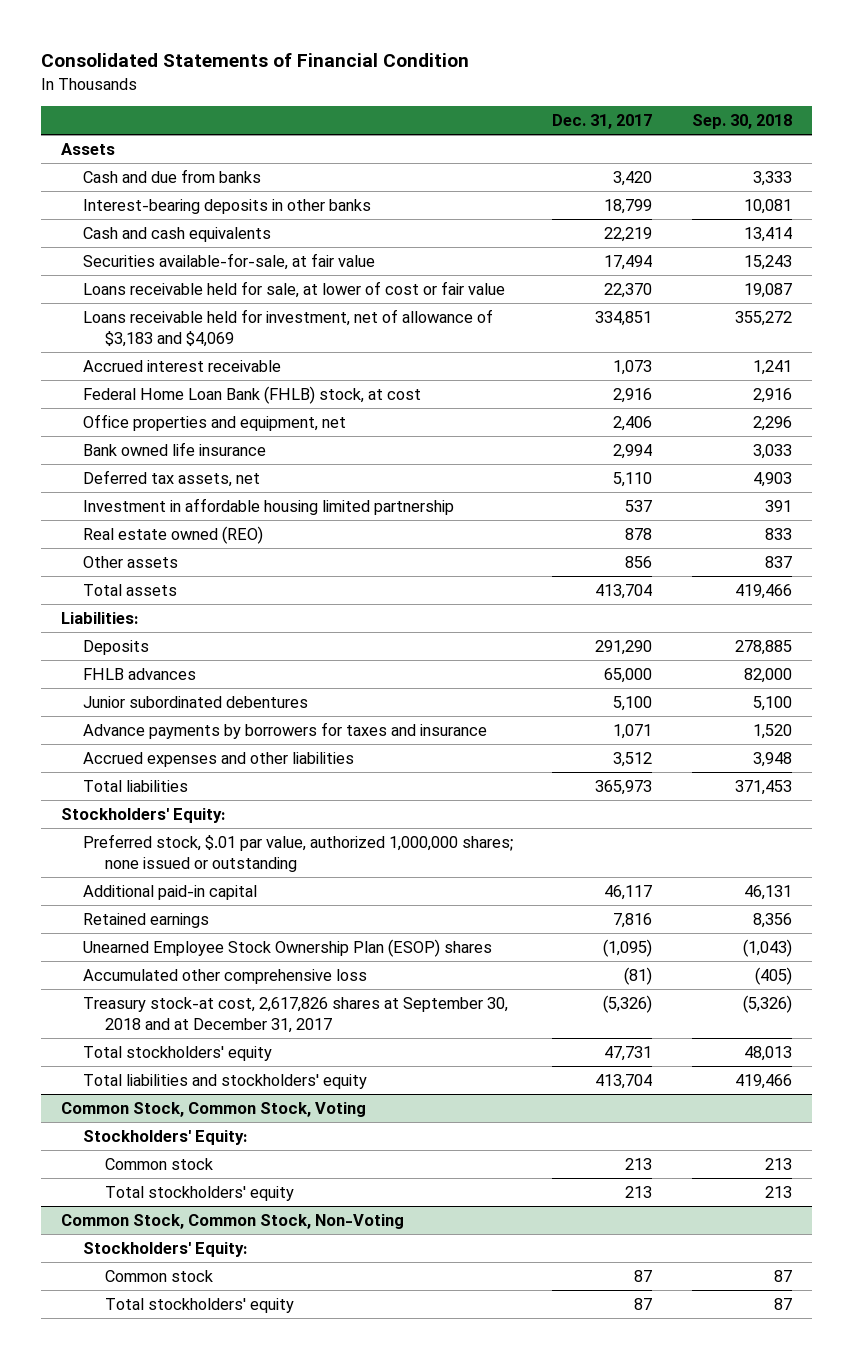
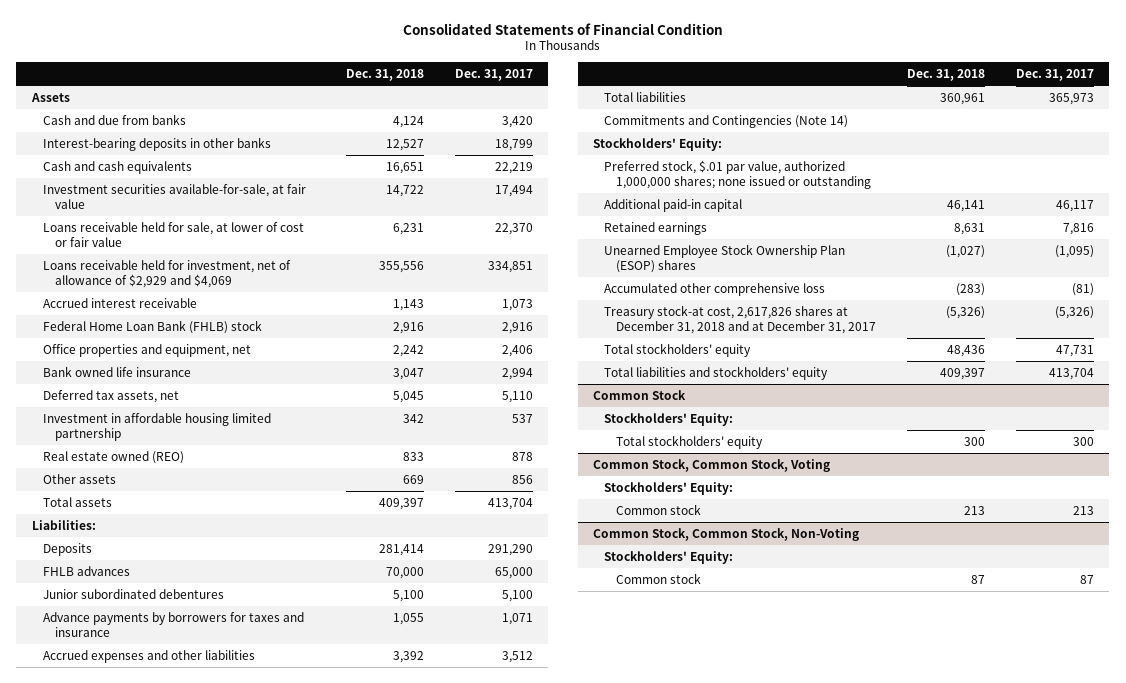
- | Dec. 31, 2017 | Sep. 30, 2018
+ | Dec. 31, 2018 | Dec. 31, 2017
- Securities available-for-sale, at fair value | 17,494 | 15,243
+ Investment securities available-for-sale, at fair value | 14,722 | 17,494
- Loans receivable held for investment, net of allowance of $3,183 and $4,069 | 334,851 | 355,272
+ Loans receivable held for investment, net of allowance of $2,929 and $4,069 | 355,556 | 334,851
- Federal Home Loan Bank (FHLB) stock, at cost | 2,916 | 2,916
+ Federal Home Loan Bank (FHLB) stock | 2,916 | 2,916
+ Commitments and Contingencies (Note 14)
- Treasury stock-at cost, 2,617,826 shares at September 30, 2018 and at December 31, 2017 | (5,326) | (5,326)
+ Treasury stock-at cost, 2,617,826 shares at December 31, 2018 and at December 31, 2017 | (5,326) | (5,326)
+ Common Stock
+ Stockholders' Equity:
+ Total stockholders' equity | 300 | 300
@ Common Stock, Common Stock, Voting
- Total stockholders' equity | 213 | 213
@ Common Stock, Common Stock, Non-Voting
- Total stockholders' equity | 87 | 87

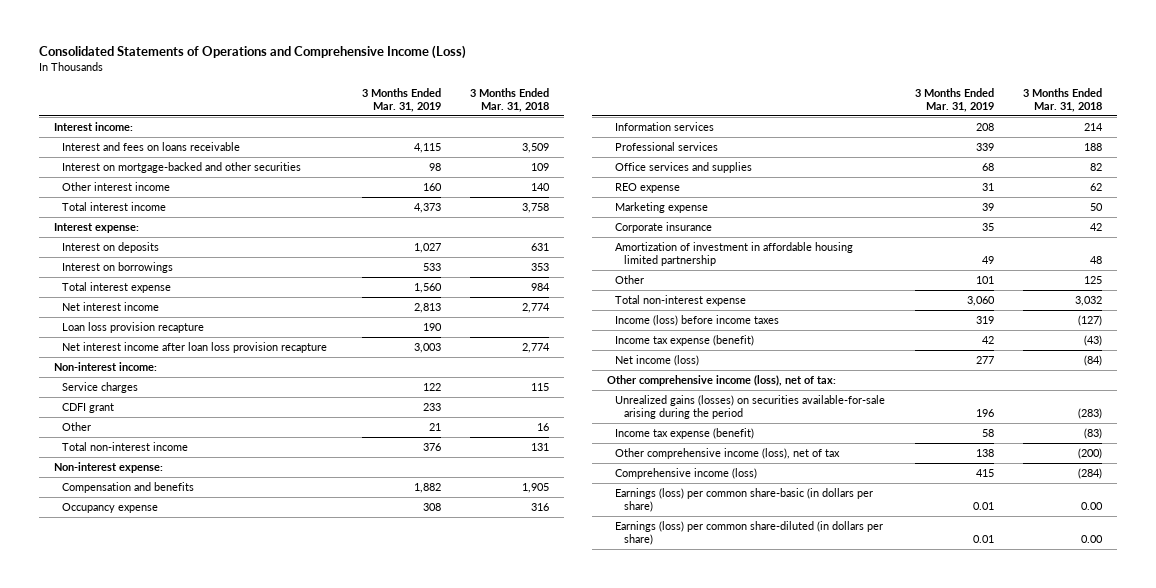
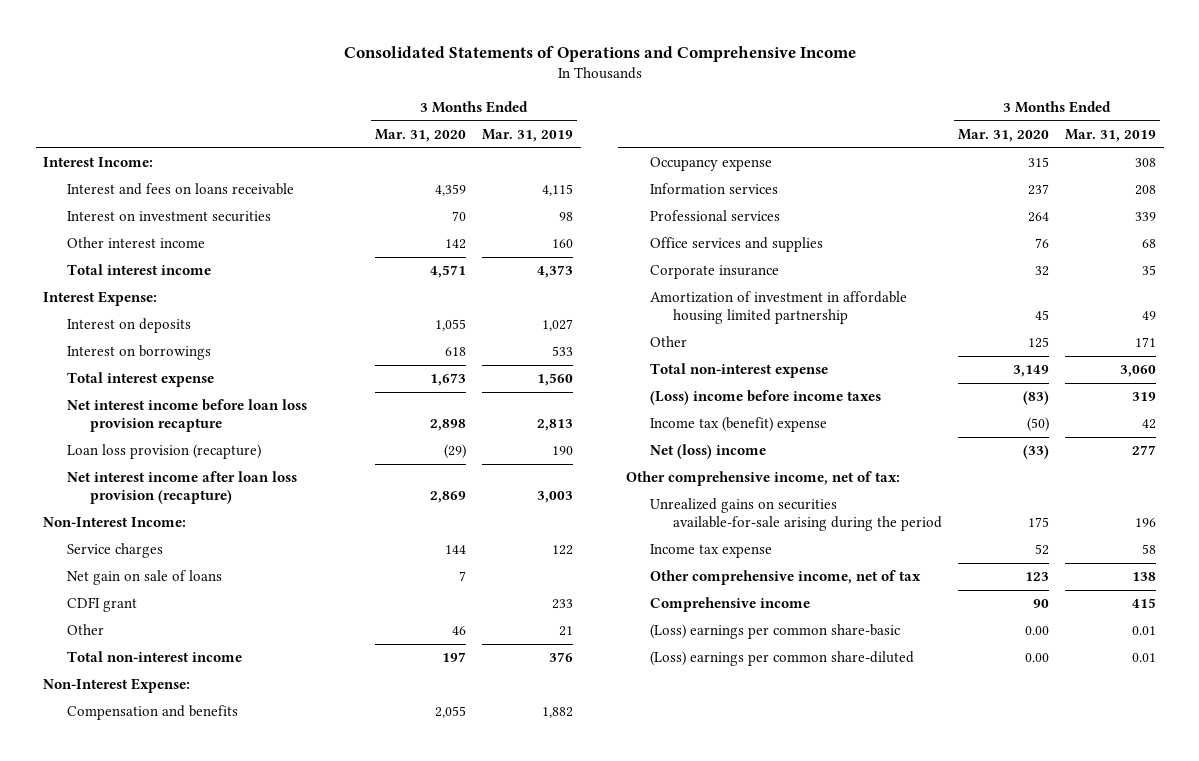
- Consolidated Statements of Operations and Comprehensive Income (Loss)
+ Consolidated Statements of Operations and Comprehensive Income
- | 3 Months Ended Mar. 31, 2019 | 3 Months Ended Mar. 31, 2018
+ | 3 Months Ended Mar. 31, 2020 | 3 Months Ended Mar. 31, 2019
- Interest income:
+ Interest Income:
- Interest on mortgage-backed and other securities | 98 | 109
+ Interest on investment securities | 70 | 98
- Interest expense:
+ Interest Expense:
- Net interest income | 2,813 | 2,774
- Loan loss provision recapture | 190 |
- Net interest income after loan loss provision recapture | 3,003 | 2,774
- Non-interest income:
+ Net interest income before loan loss provision recapture | 2,898 | 2,813
+ Loan loss provision (recapture) | (29) | 190
+ Net interest income after loan loss provision (recapture) | 2,869 | 3,003
+ Non-Interest Income:
+ Net gain on sale of loans | 7 |
- Non-interest expense:
+ Non-Interest Expense:
- REO expense | 31 | 62
- Marketing expense | 39 | 50
- Other | 101 | 125
+ Other | 125 | 171
- Income (loss) before income taxes | 319 | (127)
- Income tax expense (benefit) | 42 | (43)
- Net income (loss) | 277 | (84)
- Other comprehensive income (loss), net of tax:
- Unrealized gains (losses) on securities available-for-sale arising during the period | 196 | (283)
- Income tax expense (benefit) | 58 | (83)
- Other comprehensive income (loss), net of tax | 138 | (200)
- Comprehensive income (loss) | 415 | (284)
- Earnings (loss) per common share-basic (in dollars per share) | 0.01 | 0.00
- Earnings (loss) per common share-diluted (in dollars per share) | 0.01 | 0.00
+ (Loss) income before income taxes | (83) | 319
+ Income tax (benefit) expense | (50) | 42
+ Net (loss) income | (33) | 277
+ Other comprehensive income, net of tax:
+ Unrealized gains on securities available-for-sale arising during the period | 175 | 196
+ Income tax expense | 52 | 58
+ Other comprehensive income, net of tax | 123 | 138
+ Comprehensive income | 90 | 415
+ (Loss) earnings per common share-basic | 0.00 | 0.01
+ (Loss) earnings per common share-diluted | 0.00 | 0.01

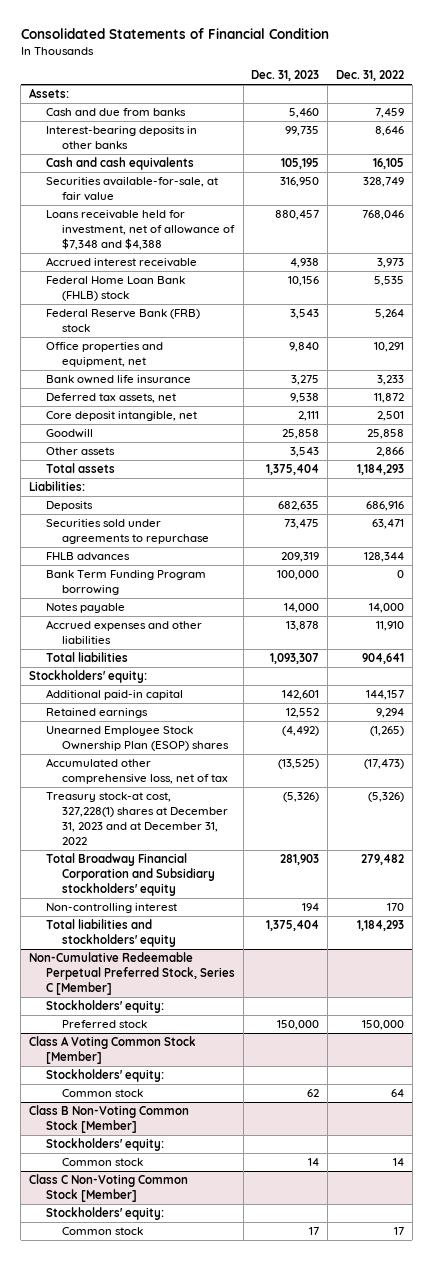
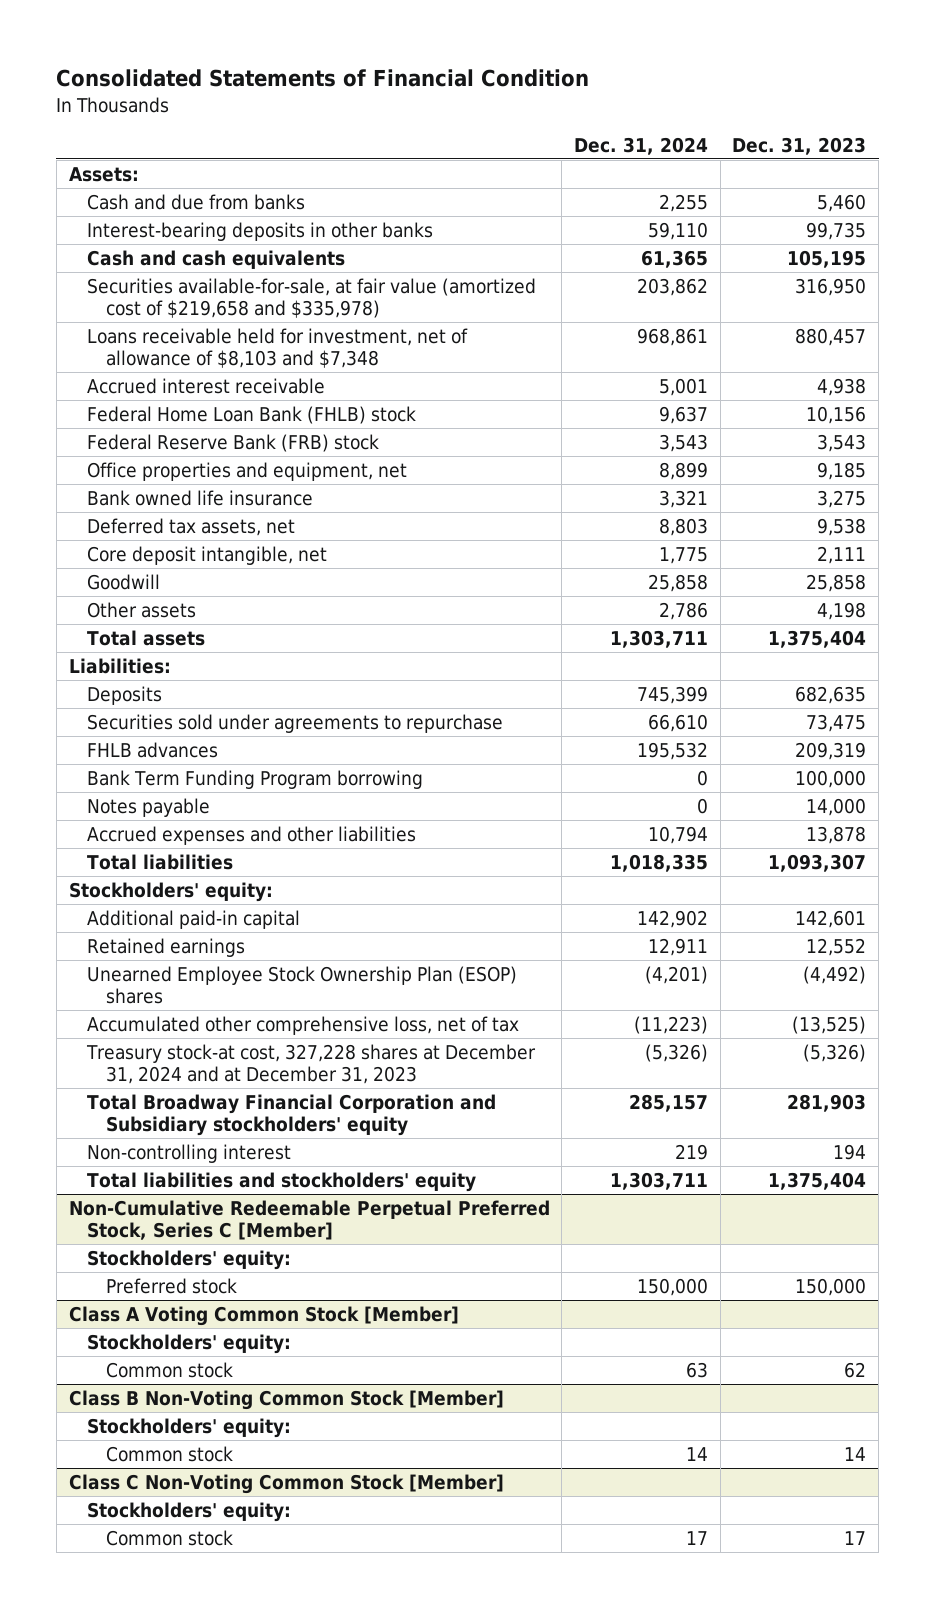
- | Dec. 31, 2023 | Dec. 31, 2022
+ | Dec. 31, 2024 | Dec. 31, 2023
- Securities available-for-sale, at fair value | 316,950 | 328,749
- Loans receivable held for investment, net of allowance of $7,348 and $4,388 | 880,457 | 768,046
+ Securities available-for-sale, at fair value (amortized cost of $219,658 and $335,978) | 203,862 | 316,950
+ Loans receivable held for investment, net of allowance of $8,103 and $7,348 | 968,861 | 880,457
- Office properties and equipment, net | 9,840 | 10,291
+ Office properties and equipment, net | 8,899 | 9,185
- Other assets | 3,543 | 2,866
+ Other assets | 2,786 | 4,198
- Treasury stock-at cost, 327,228(1) shares at December 31, 2023 and at December 31, 2022 | (5,326) | (5,326)
+ Treasury stock-at cost, 327,228 shares at December 31, 2024 and at December 31, 2023 | (5,326) | (5,326)

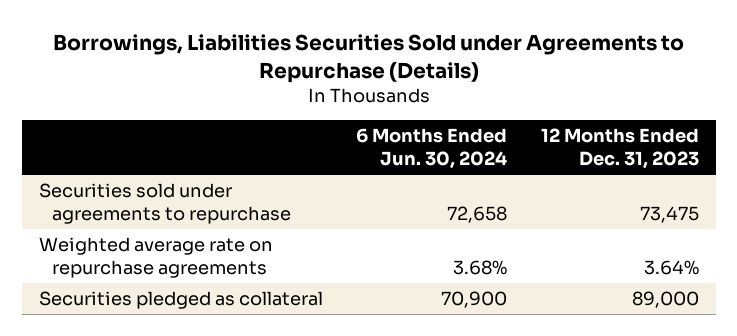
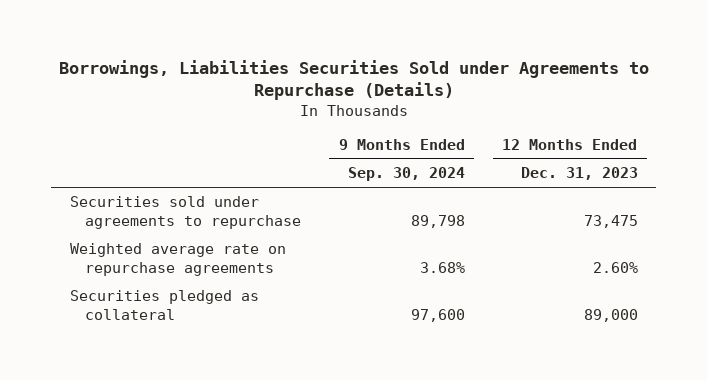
- | 6 Months Ended Jun. 30, 2024 | 12 Months Ended Dec. 31, 2023
+ | 9 Months Ended Sep. 30, 2024 | 12 Months Ended Dec. 31, 2023
- Weighted average rate on repurchase agreements | 3.68% | 3.64%
+ Weighted average rate on repurchase agreements | 3.68% | 2.60%

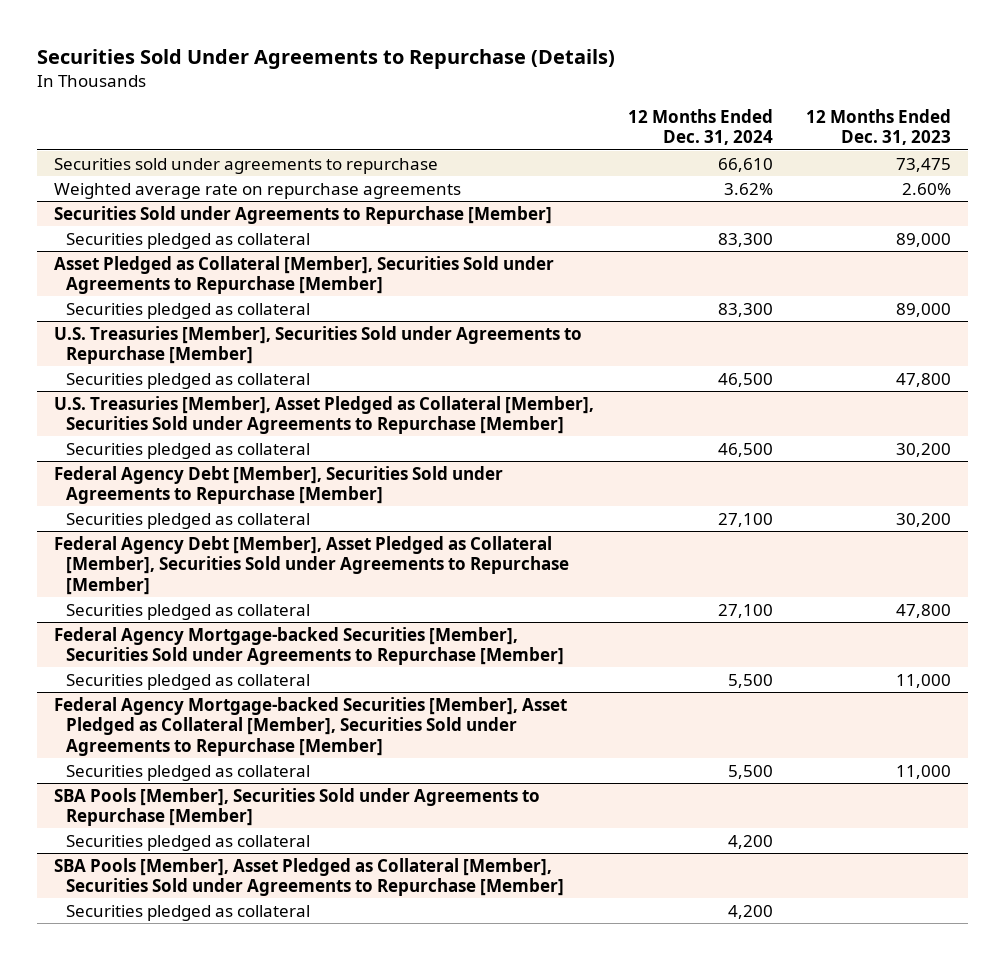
- Borrowings, Liabilities Securities Sold under Agreements to Repurchase (Details)
+ Securities Sold Under Agreements to Repurchase (Details)
- | 9 Months Ended Sep. 30, 2024 | 12 Months Ended Dec. 31, 2023
+ | 12 Months Ended Dec. 31, 2024 | 12 Months Ended Dec. 31, 2023
+ Securities Sold under Agreements to Repurchase [Member]
+ Asset Pledged as Collateral [Member], Securities Sold under Agreements to Repurchase [Member]
+ Securities pledged as collateral | 83,300 | 89,000
+ U.S. Treasuries [Member], Securities Sold under Agreements to Repurchase [Member]
+ Securities pledged as collateral | 46,500 | 47,800
+ U.S. Treasuries [Member], Asset Pledged as Collateral [Member], Securities Sold under Agreements to Repurchase [Member]
+ Securities pledged as collateral | 46,500 | 30,200
+ Federal Agency Debt [Member], Securities Sold under Agreements to Repurchase [Member]
+ Securities pledged as collateral | 27,100 | 30,200
+ Federal Agency Debt [Member], Asset Pledged as Collateral [Member], Securities Sold under Agreements to Repurchase [Member]
+ Securities pledged as collateral | 27,100 | 47,800
+ Federal Agency Mortgage-backed Securities [Member], Securities Sold under Agreements to Repurchase [Member]
+ Securities pledged as collateral | 5,500 | 11,000
+ Federal Agency Mortgage-backed Securities [Member], Asset Pledged as Collateral [Member], Securities Sold under Agreements to Repurchase [Member]
+ Securities pledged as collateral | 5,500 | 11,000
+ SBA Pools [Member], Securities Sold under Agreements to Repurchase [Member]
+ Securities pledged as collateral | 4,200 |
+ SBA Pools [Member], Asset Pledged as Collateral [Member], Securities Sold under Agreements to Repurchase [Member]
+ Securities pledged as collateral | 4,200 |

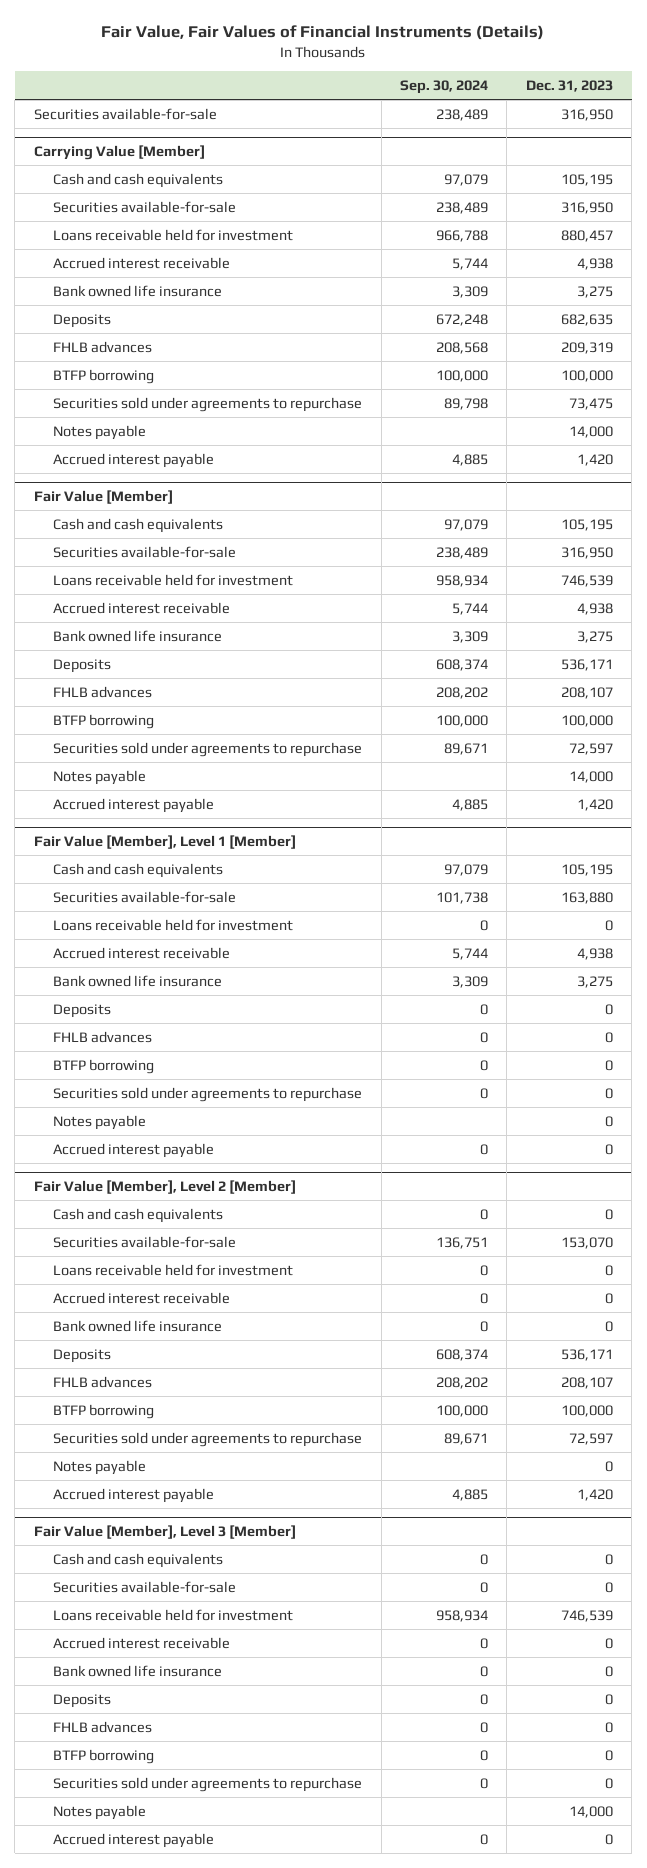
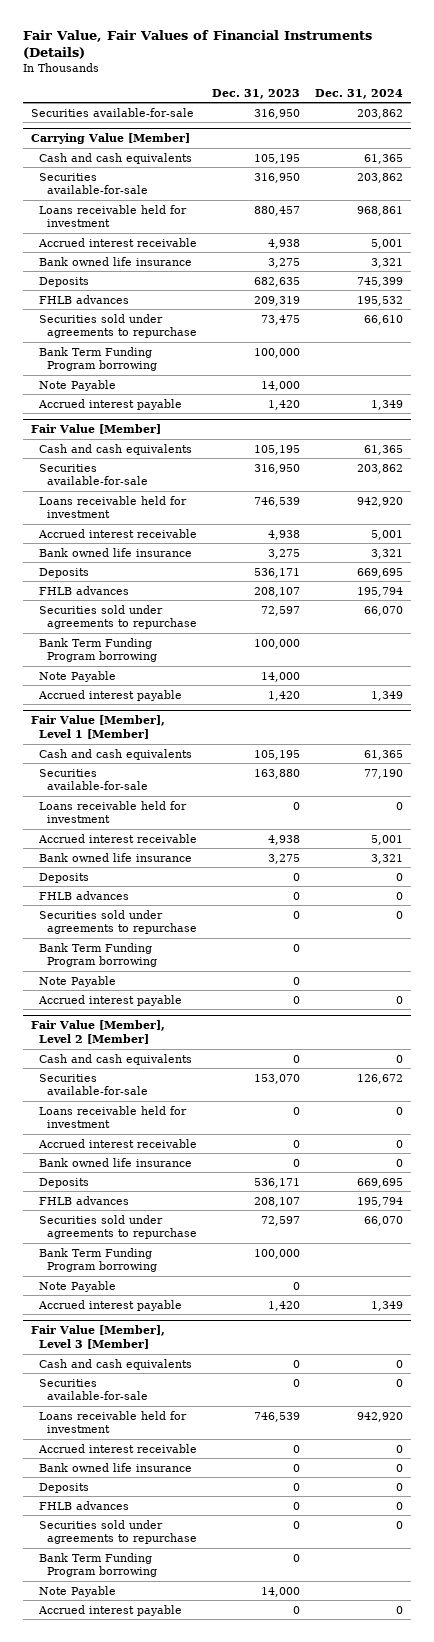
- | Sep. 30, 2024 | Dec. 31, 2023
+ | Dec. 31, 2023 | Dec. 31, 2024
@ Carrying Value [Member]
- BTFP borrowing | 100,000 | 100,000
- Notes payable | | 14,000
+ Bank Term Funding Program borrowing | 100,000 |
+ Note Payable | 14,000 |
@ Fair Value [Member]
- BTFP borrowing | 100,000 | 100,000
- Notes payable | | 14,000
+ Bank Term Funding Program borrowing | 100,000 |
+ Note Payable | 14,000 |
@ Fair Value [Member], Level 1 [Member]
- BTFP borrowing | 0 | 0
- Notes payable | | 0
+ Bank Term Funding Program borrowing | 0 |
+ Note Payable | 0 |
@ Fair Value [Member], Level 2 [Member]
- BTFP borrowing | 100,000 | 100,000
- Notes payable | | 0
+ Bank Term Funding Program borrowing | 100,000 |
+ Note Payable | 0 |
@ Fair Value [Member], Level 3 [Member]
- BTFP borrowing | 0 | 0
- Notes payable | | 14,000
+ Bank Term Funding Program borrowing | 0 |
+ Note Payable | 14,000 |

